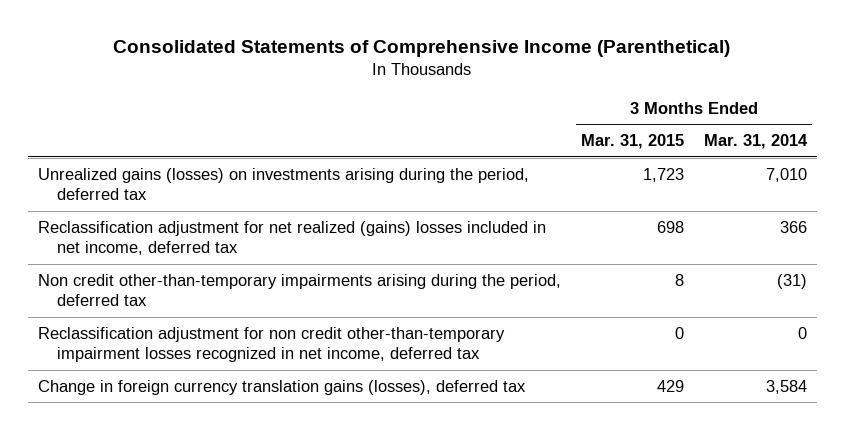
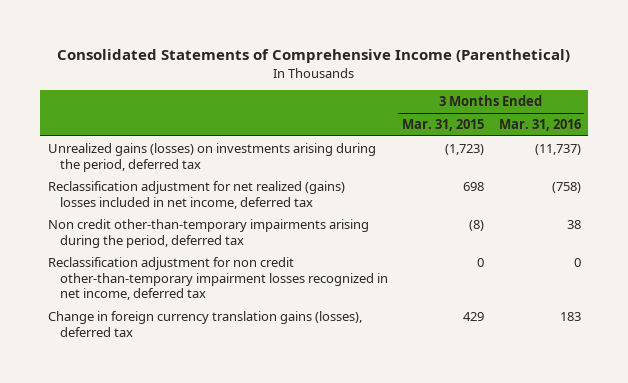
- | 3 Months Ended Mar. 31, 2015 | 3 Months Ended Mar. 31, 2014
+ | 3 Months Ended Mar. 31, 2015 | 3 Months Ended Mar. 31, 2016
- Unrealized gains (losses) on investments arising during the period, deferred tax | 1,723 | 7,010
+ Unrealized gains (losses) on investments arising during the period, deferred tax | (1,723) | (11,737)
- Non credit other-than-temporary impairments arising during the period, deferred tax | 8 | (31)
+ Non credit other-than-temporary impairments arising during the period, deferred tax | (8) | 38

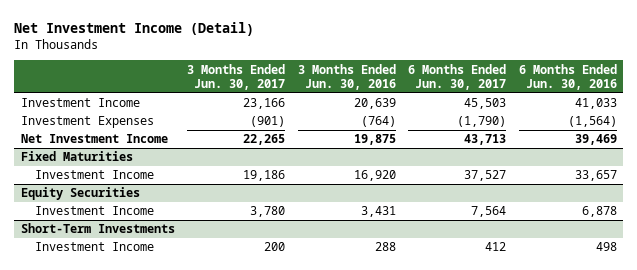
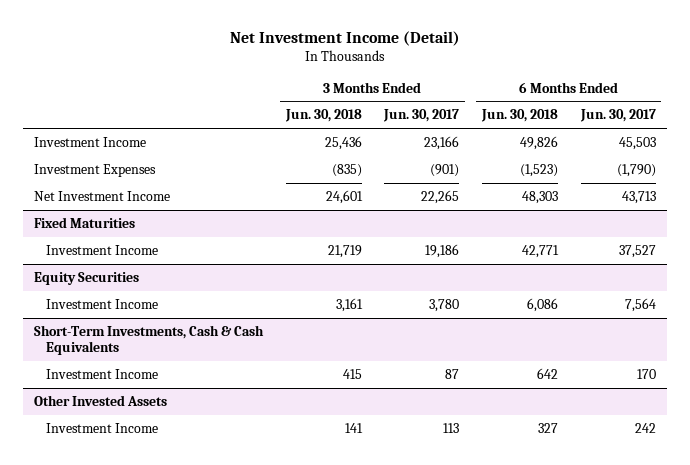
- | 3 Months Ended Jun. 30, 2017 | 3 Months Ended Jun. 30, 2016 | 6 Months Ended Jun. 30, 2017 | 6 Months Ended Jun. 30, 2016
+ | 3 Months Ended Jun. 30, 2018 | 3 Months Ended Jun. 30, 2017 | 6 Months Ended Jun. 30, 2018 | 6 Months Ended Jun. 30, 2017
- Short-Term Investments
- Investment Income | 200 | 288 | 412 | 498
+ Short-Term Investments, Cash & Cash Equivalents
+ Investment Income | 415 | 87 | 642 | 170
+ Other Invested Assets
+ Investment Income | 141 | 113 | 327 | 242

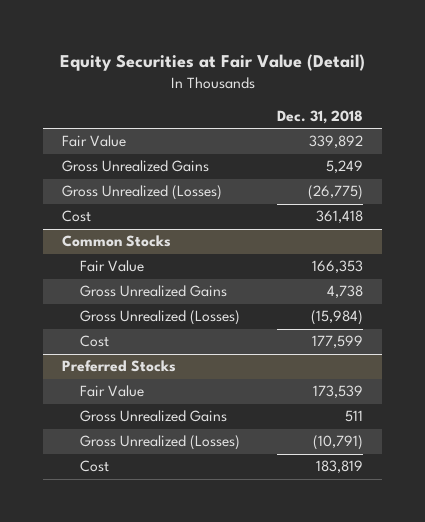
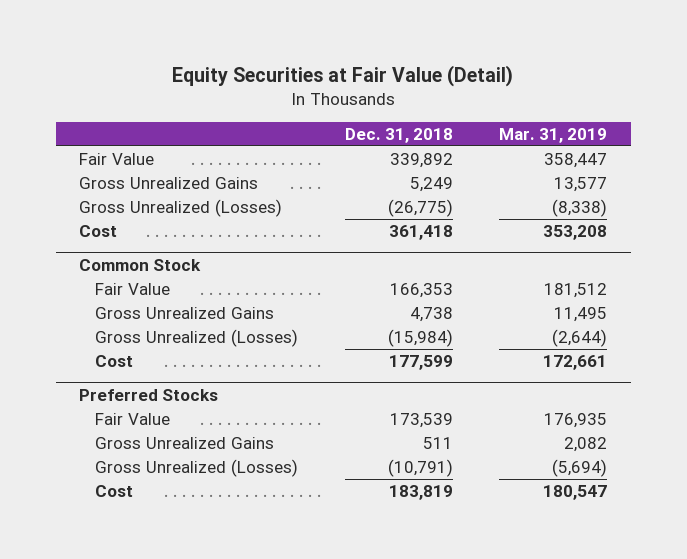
- | Dec. 31, 2018
+ | Dec. 31, 2018 | Mar. 31, 2019
- Common Stocks
+ Common Stock

